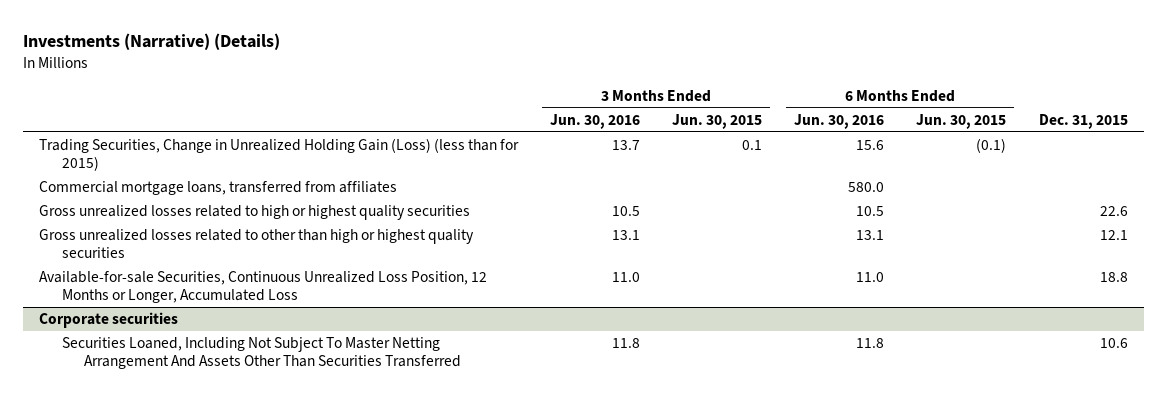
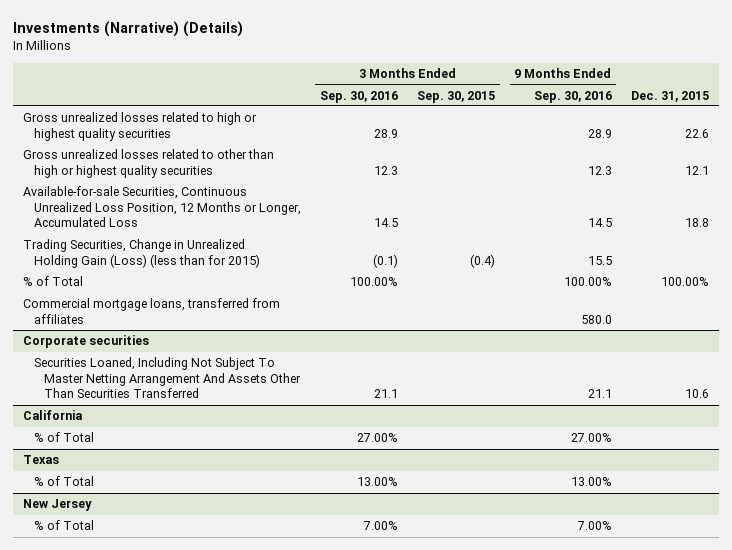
- | 3 Months Ended Jun. 30, 2016 | 3 Months Ended Jun. 30, 2015 | 6 Months Ended Jun. 30, 2016 | 6 Months Ended Jun. 30, 2015 | Dec. 31, 2015
+ | 3 Months Ended Sep. 30, 2016 | 3 Months Ended Sep. 30, 2015 | 9 Months Ended Sep. 30, 2016 | Dec. 31, 2015
moved down: Trading Securities, Change in Unrealized Holding Gain (Loss) (less than for 2015) | (0.1) | (0.4) | 15.5 |
+ % of Total | 100.00% | | 100.00% | 100.00%
moved down: Commercial mortgage loans, transferred from affiliates | | | 580.0 |
+ California
+ % of Total | 27.00% | | 27.00% |
+ Texas
+ % of Total | 13.00% | | 13.00% |
+ New Jersey
+ % of Total | 7.00% | | 7.00% |

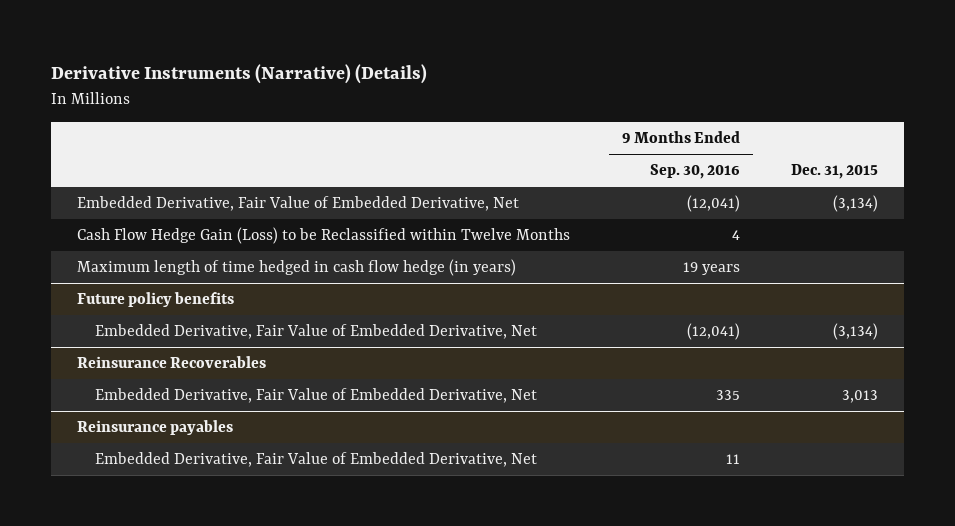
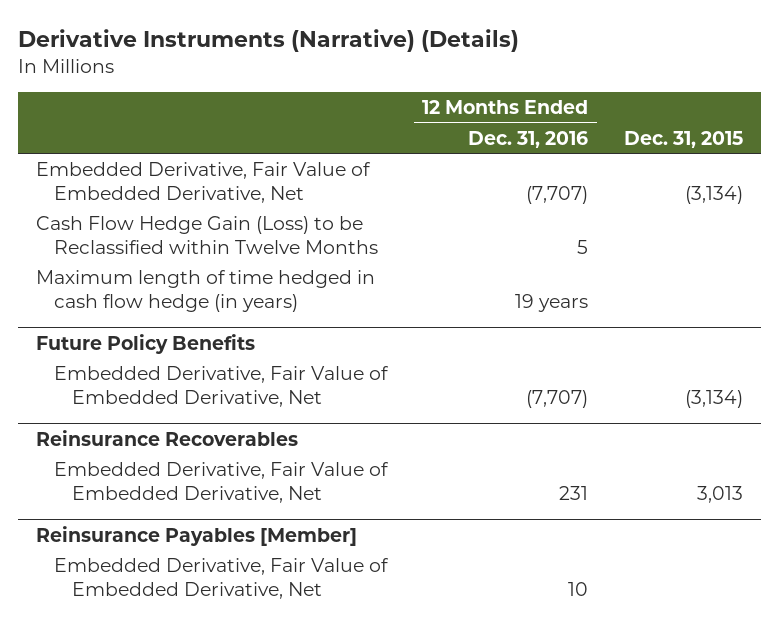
- | 9 Months Ended Sep. 30, 2016 | Dec. 31, 2015
+ | 12 Months Ended Dec. 31, 2016 | Dec. 31, 2015
- Future policy benefits
+ Future Policy Benefits
- Reinsurance payables
+ Reinsurance Payables [Member]

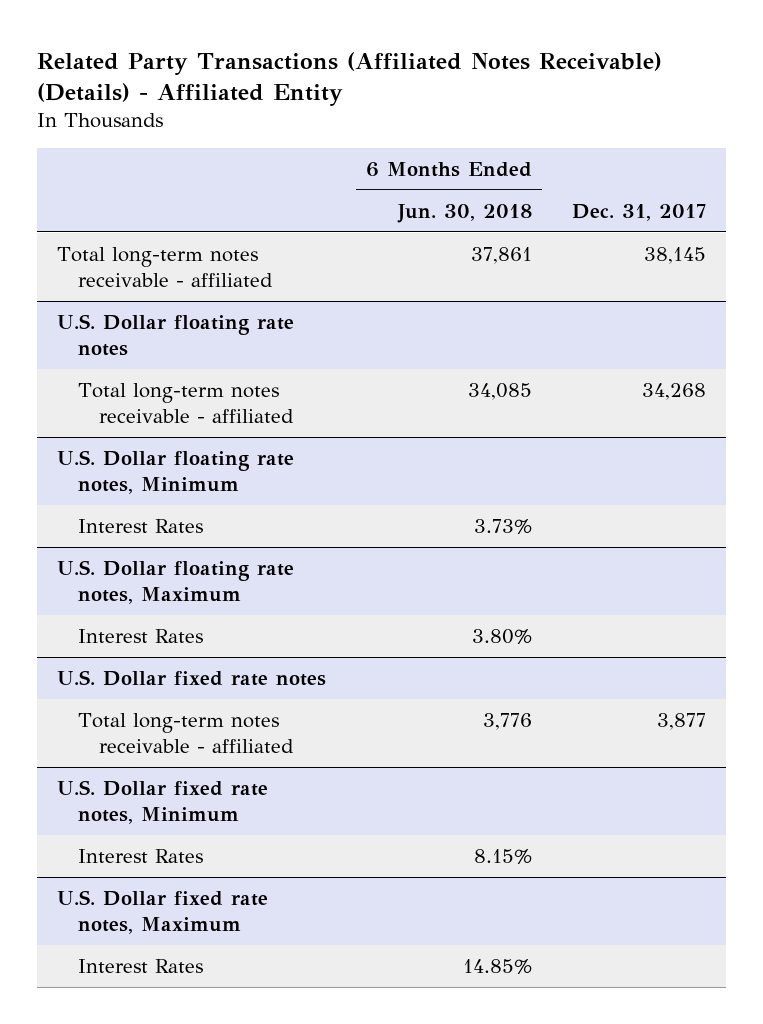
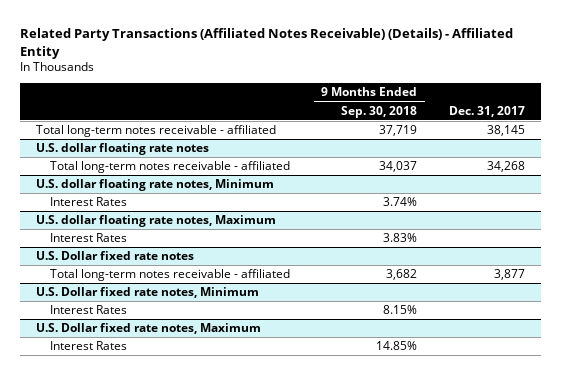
- | 6 Months Ended Jun. 30, 2018 | Dec. 31, 2017
+ | 9 Months Ended Sep. 30, 2018 | Dec. 31, 2017
- U.S. Dollar floating rate notes
+ U.S. dollar floating rate notes
- U.S. Dollar floating rate notes, Minimum
+ U.S. dollar floating rate notes, Minimum
- U.S. Dollar floating rate notes, Maximum
+ U.S. dollar floating rate notes, Maximum

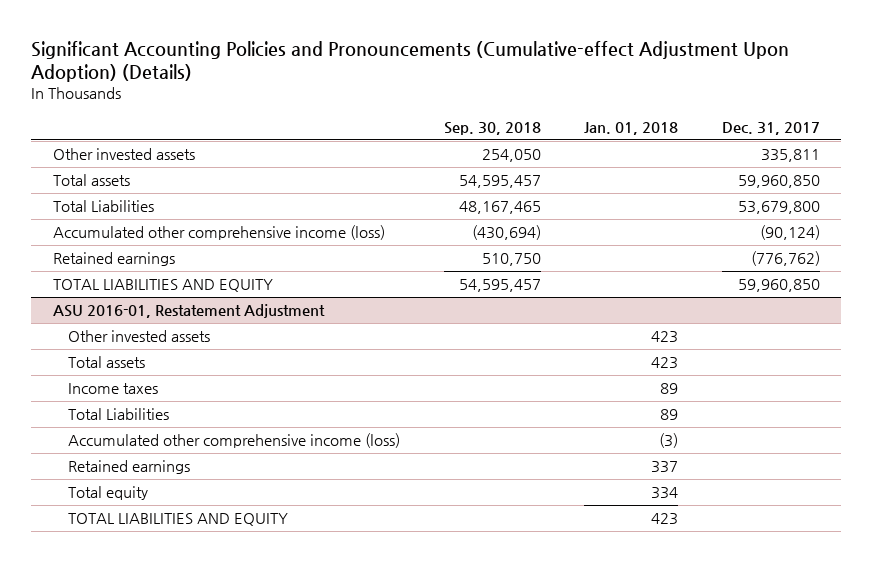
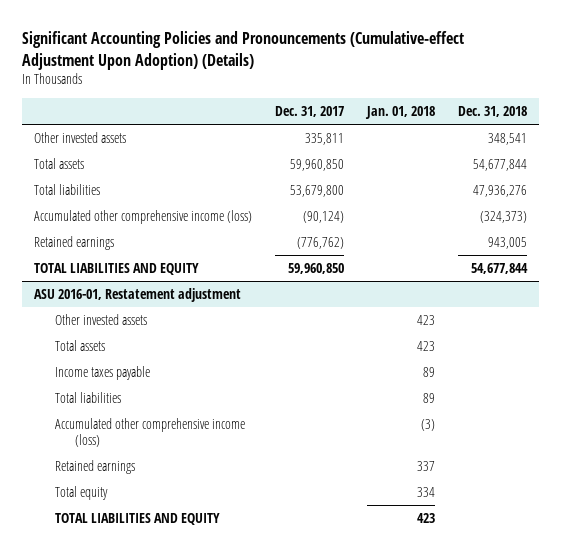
- | Sep. 30, 2018 | Jan. 01, 2018 | Dec. 31, 2017
+ | Dec. 31, 2017 | Jan. 01, 2018 | Dec. 31, 2018
- Total Liabilities | 48,167,465 | | 53,679,800
+ Total liabilities | 53,679,800 | | 47,936,276
- ASU 2016-01, Restatement Adjustment
+ ASU 2016-01, Restatement adjustment
- Income taxes | | 89 |
- Total Liabilities | | 89 |
+ Income taxes payable | | 89 |
+ Total liabilities | | 89 |

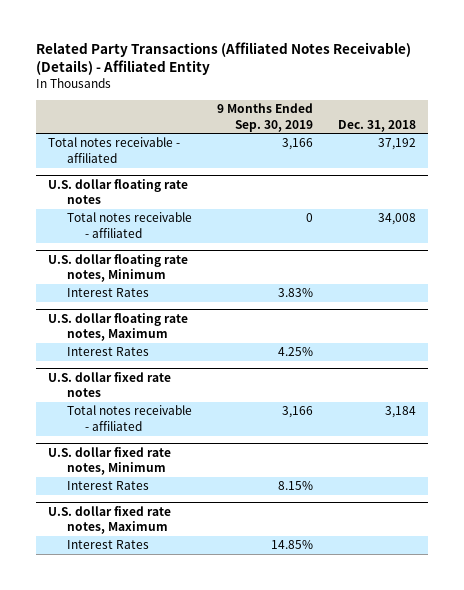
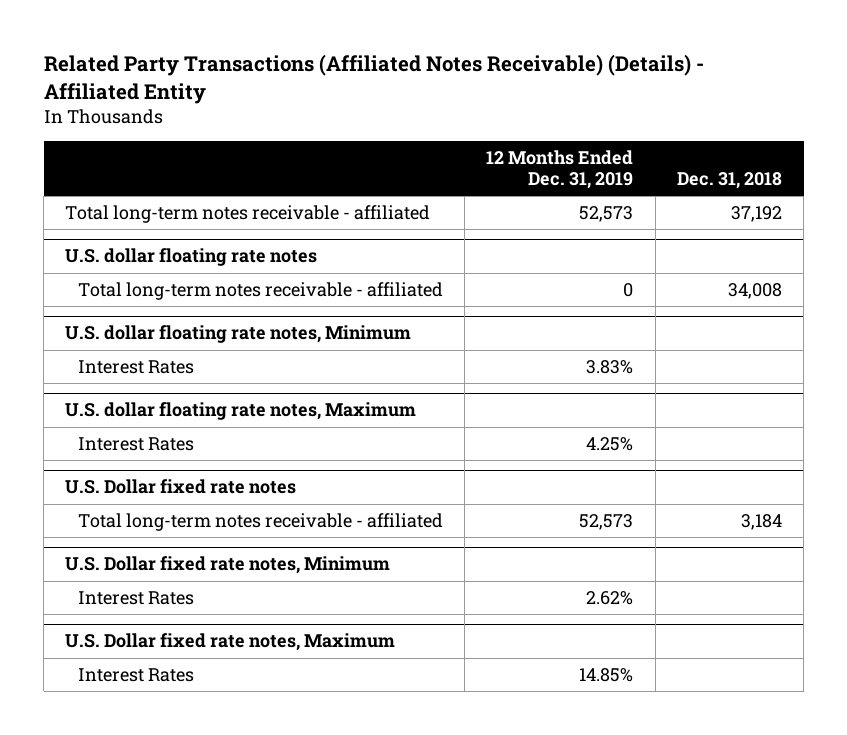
- | 9 Months Ended Sep. 30, 2019 | Dec. 31, 2018
+ | 12 Months Ended Dec. 31, 2019 | Dec. 31, 2018
- Total notes receivable - affiliated | 3,166 | 37,192
+ Total long-term notes receivable - affiliated | 52,573 | 37,192
@ U.S. dollar floating rate notes
- Total notes receivable - affiliated | 0 | 34,008
+ Total long-term notes receivable - affiliated | 0 | 34,008
- U.S. dollar fixed rate notes
- Total notes receivable - affiliated | 3,166 | 3,184
- U.S. dollar fixed rate notes, Minimum
+ U.S. Dollar fixed rate notes
+ Total long-term notes receivable - affiliated | 52,573 | 3,184
+ U.S. Dollar fixed rate notes, Minimum
- U.S. dollar fixed rate notes, Maximum
+ U.S. Dollar fixed rate notes, Maximum

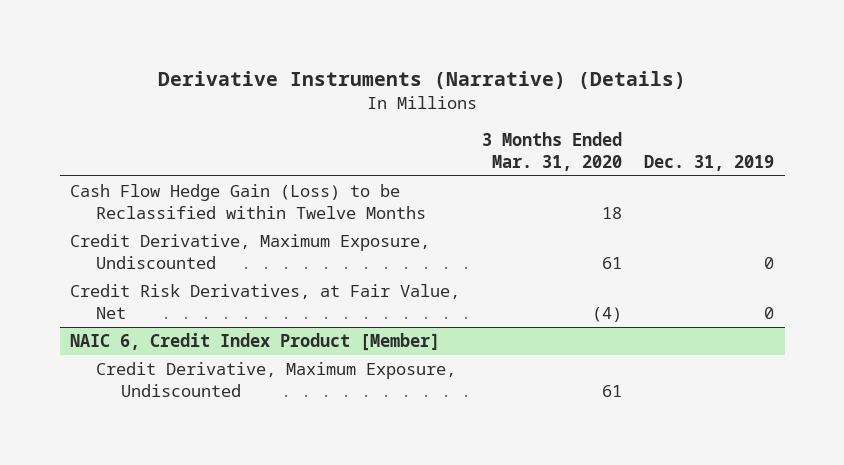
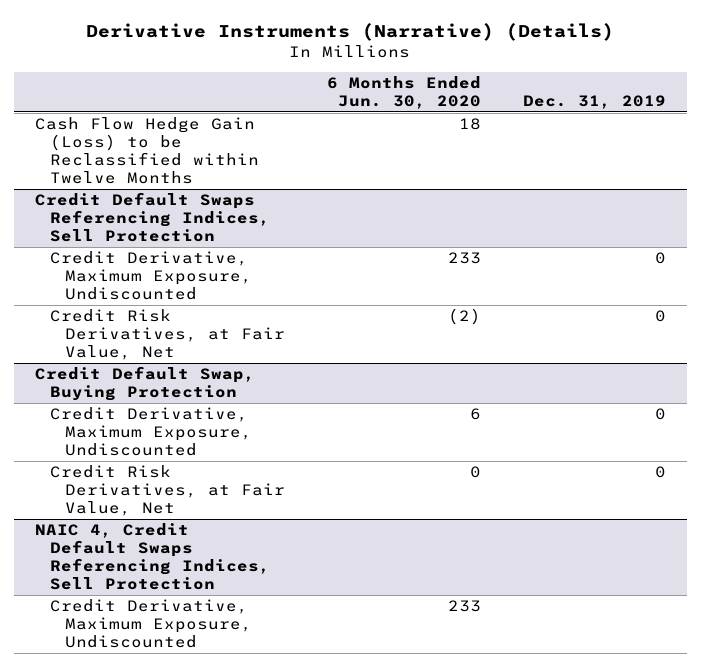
- | 3 Months Ended Mar. 31, 2020 | Dec. 31, 2019
+ | 6 Months Ended Jun. 30, 2020 | Dec. 31, 2019
- Credit Derivative, Maximum Exposure, Undiscounted | 61 | 0
- Credit Risk Derivatives, at Fair Value, Net | (4) | 0
- NAIC 6, Credit Index Product [Member]
- Credit Derivative, Maximum Exposure, Undiscounted | 61 |
+ Credit Default Swaps Referencing Indices, Sell Protection
+ Credit Derivative, Maximum Exposure, Undiscounted | 233 | 0
+ Credit Risk Derivatives, at Fair Value, Net | (2) | 0
+ Credit Default Swap, Buying Protection
+ Credit Derivative, Maximum Exposure, Undiscounted | 6 | 0
+ Credit Risk Derivatives, at Fair Value, Net | 0 | 0
+ NAIC 4, Credit Default Swaps Referencing Indices, Sell Protection
+ Credit Derivative, Maximum Exposure, Undiscounted | 233 |

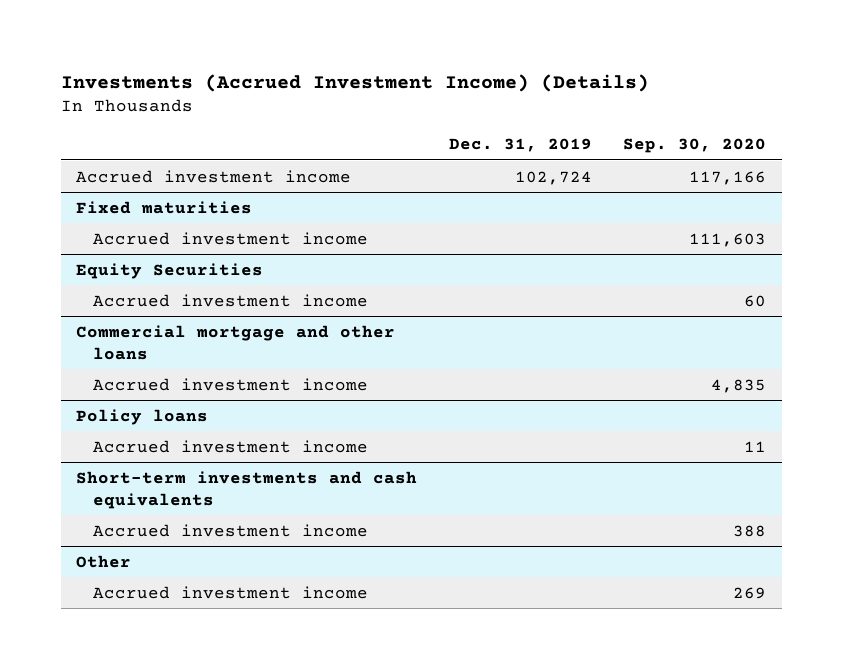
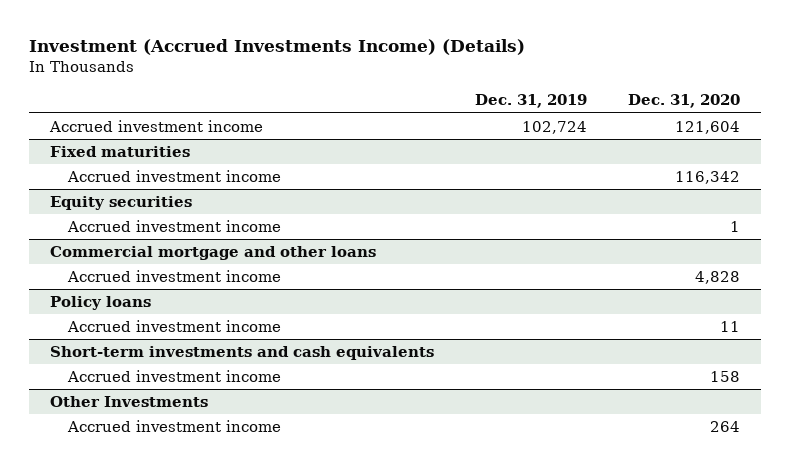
- Investments (Accrued Investment Income) (Details)
+ Investment (Accrued Investments Income) (Details)
- | Dec. 31, 2019 | Sep. 30, 2020
+ | Dec. 31, 2019 | Dec. 31, 2020
- Equity Securities
+ Equity securities
- Other
+ Other Investments

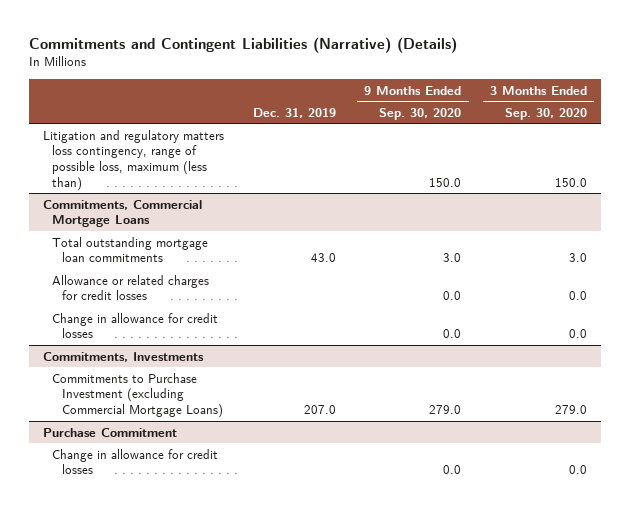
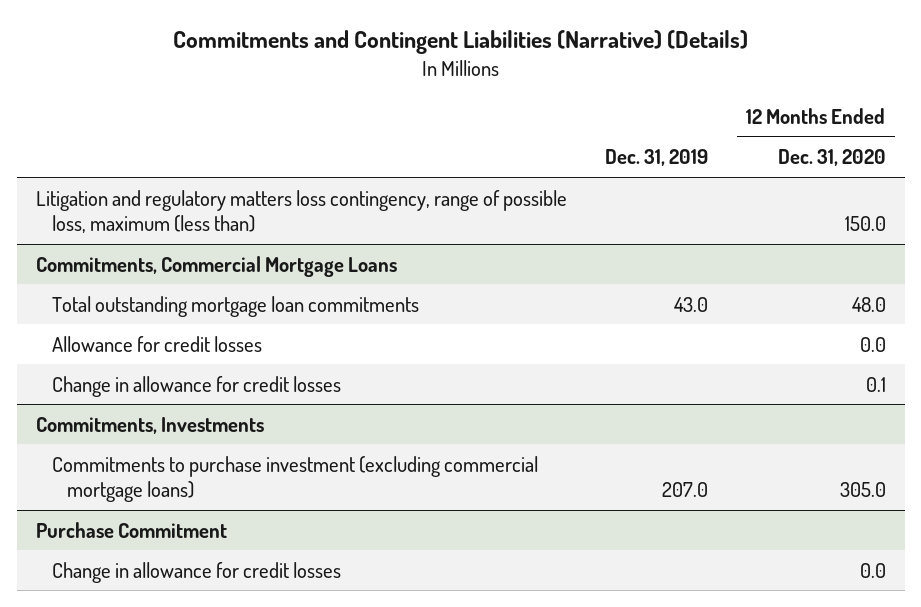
- | Dec. 31, 2019 | 9 Months Ended Sep. 30, 2020 | 3 Months Ended Sep. 30, 2020
+ | Dec. 31, 2019 | 12 Months Ended Dec. 31, 2020
@ Commitments, Commercial Mortgage Loans
- Allowance or related charges for credit losses | | 0.0 | 0.0
+ Allowance for credit losses | | 0.0
@ Commitments, Investments
- Commitments to Purchase Investment (excluding Commercial Mortgage Loans) | 207.0 | 279.0 | 279.0
+ Commitments to purchase investment (excluding commercial mortgage loans) | 207.0 | 305.0

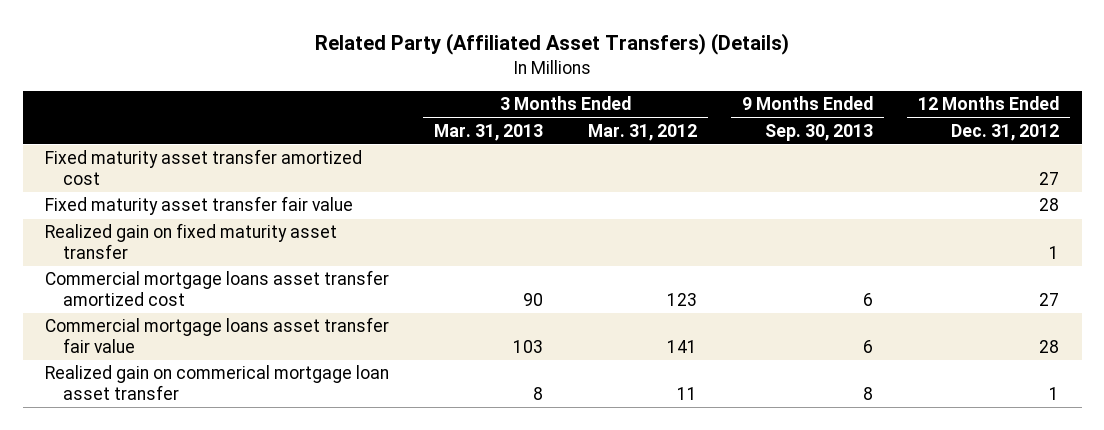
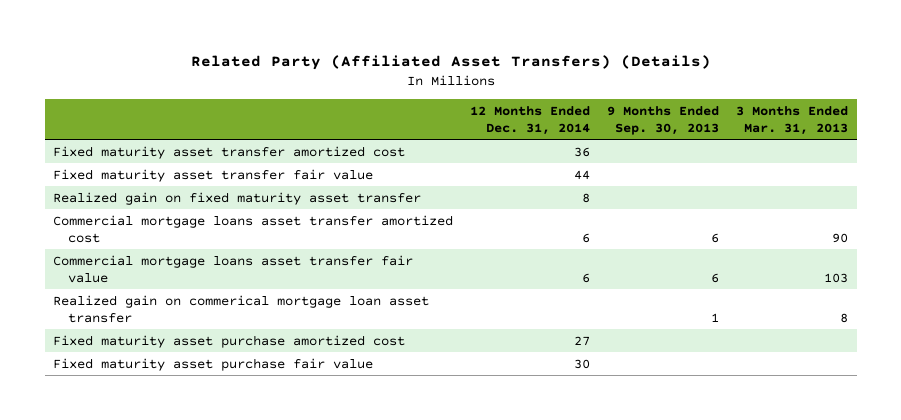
- | 3 Months Ended Mar. 31, 2013 | 3 Months Ended Mar. 31, 2012 | 9 Months Ended Sep. 30, 2013 | 12 Months Ended Dec. 31, 2012
+ | 12 Months Ended Dec. 31, 2014 | 9 Months Ended Sep. 30, 2013 | 3 Months Ended Mar. 31, 2013
- Realized gain on commerical mortgage loan asset transfer | 8 | 11 | 8 | 1
+ Realized gain on commerical mortgage loan asset transfer | | 1 | 8
+ Fixed maturity asset purchase amortized cost | 27 | |
+ Fixed maturity asset purchase fair value | 30 | |

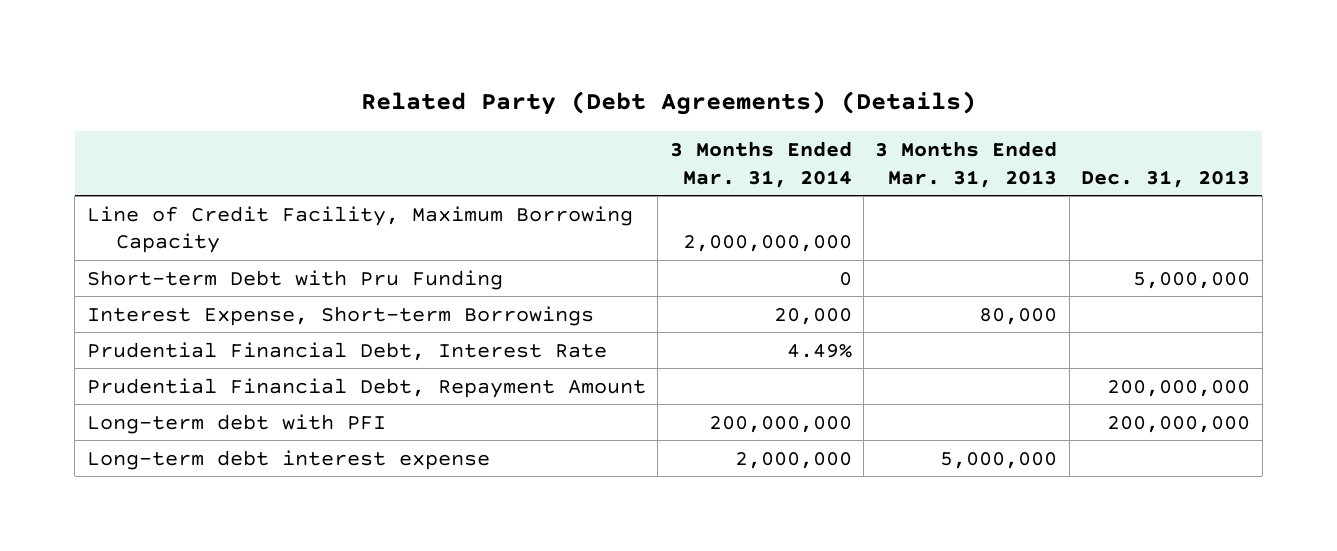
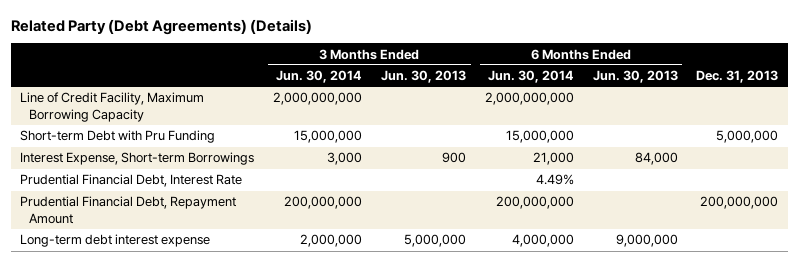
- | 3 Months Ended Mar. 31, 2014 | 3 Months Ended Mar. 31, 2013 | Dec. 31, 2013
+ | 3 Months Ended Jun. 30, 2014 | 3 Months Ended Jun. 30, 2013 | 6 Months Ended Jun. 30, 2014 | 6 Months Ended Jun. 30, 2013 | Dec. 31, 2013
- Long-term debt with PFI | 200,000,000 | | 200,000,000

